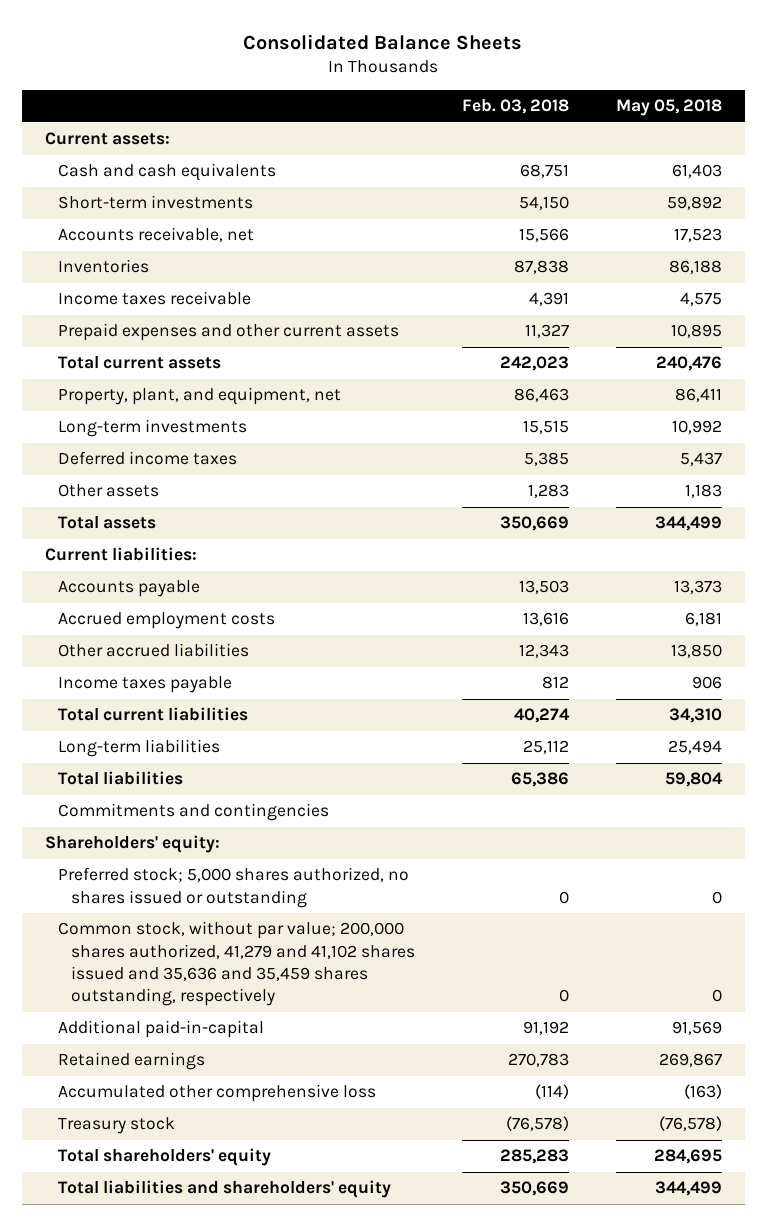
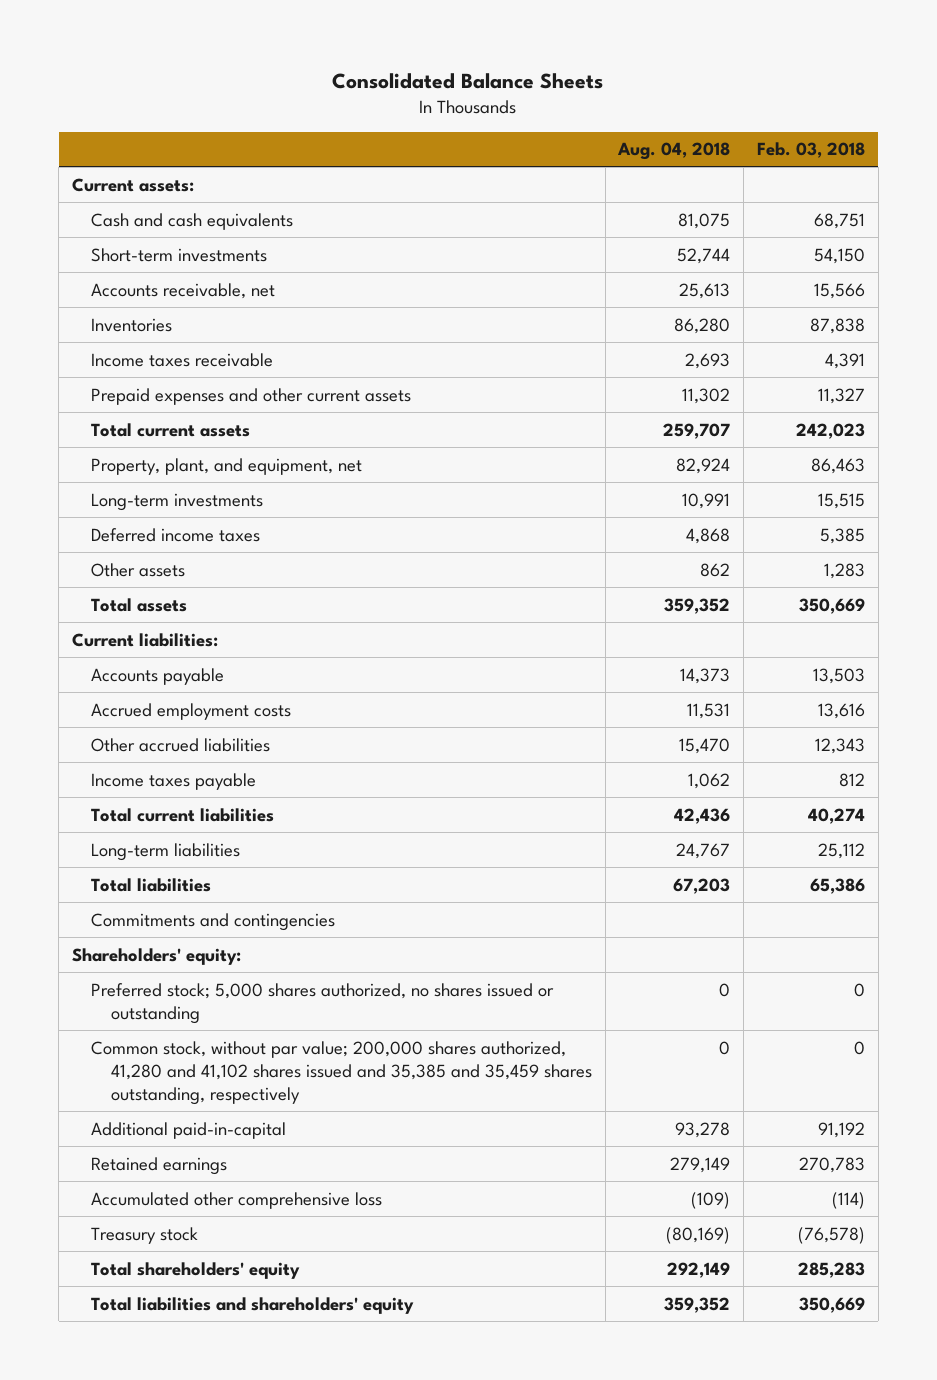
- | Feb. 03, 2018 | May 05, 2018
+ | Aug. 04, 2018 | Feb. 03, 2018
- Common stock, without par value; 200,000 shares authorized, 41,279 and 41,102 shares issued and 35,636 and 35,459 shares outstanding, respectively | 0 | 0
+ Common stock, without par value; 200,000 shares authorized, 41,280 and 41,102 shares issued and 35,385 and 35,459 shares outstanding, respectively | 0 | 0

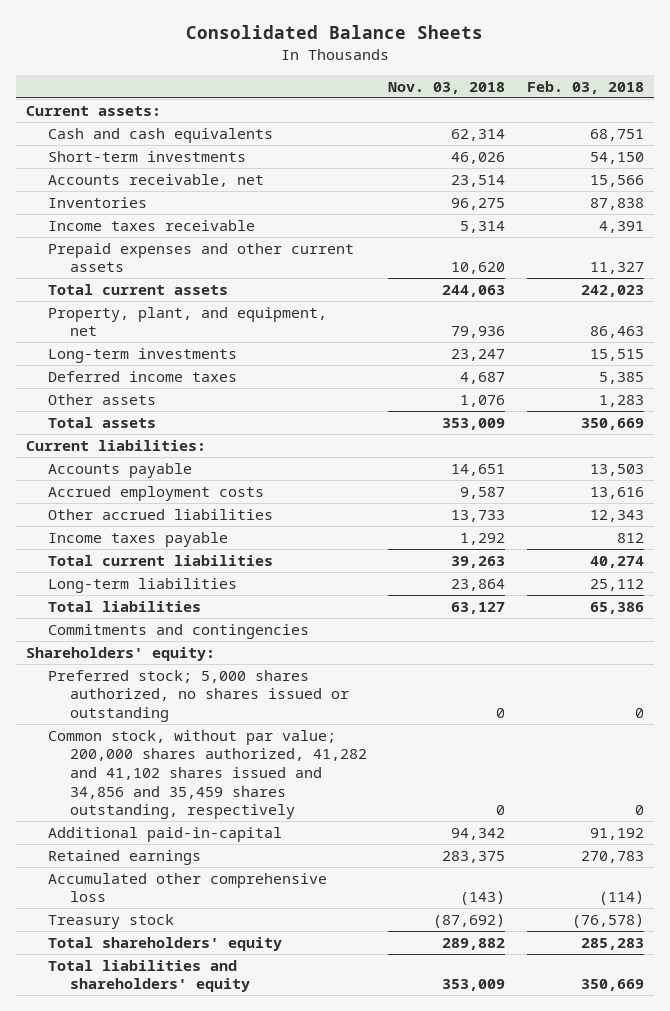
- | Aug. 04, 2018 | Feb. 03, 2018
+ | Nov. 03, 2018 | Feb. 03, 2018
- Common stock, without par value; 200,000 shares authorized, 41,280 and 41,102 shares issued and 35,385 and 35,459 shares outstanding, respectively | 0 | 0
+ Common stock, without par value; 200,000 shares authorized, 41,282 and 41,102 shares issued and 34,856 and 35,459 shares outstanding, respectively | 0 | 0

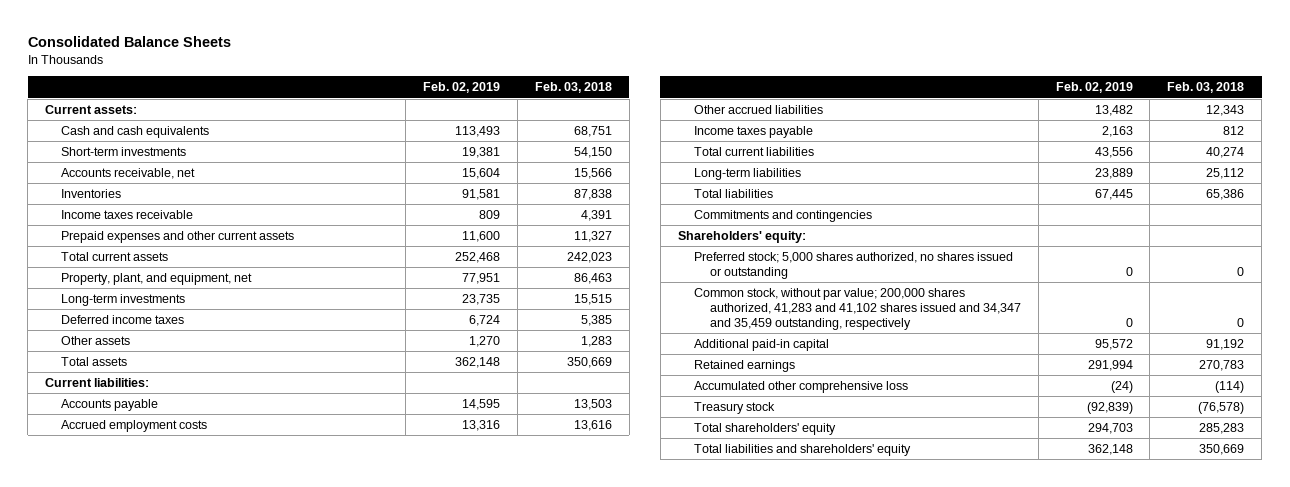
- | Nov. 03, 2018 | Feb. 03, 2018
+ | Feb. 02, 2019 | Feb. 03, 2018
- Common stock, without par value; 200,000 shares authorized, 41,282 and 41,102 shares issued and 34,856 and 35,459 shares outstanding, respectively | 0 | 0
- Additional paid-in-capital | 94,342 | 91,192
+ Common stock, without par value; 200,000 shares authorized, 41,283 and 41,102 shares issued and 34,347 and 35,459 outstanding, respectively | 0 | 0
+ Additional paid-in capital | 95,572 | 91,192

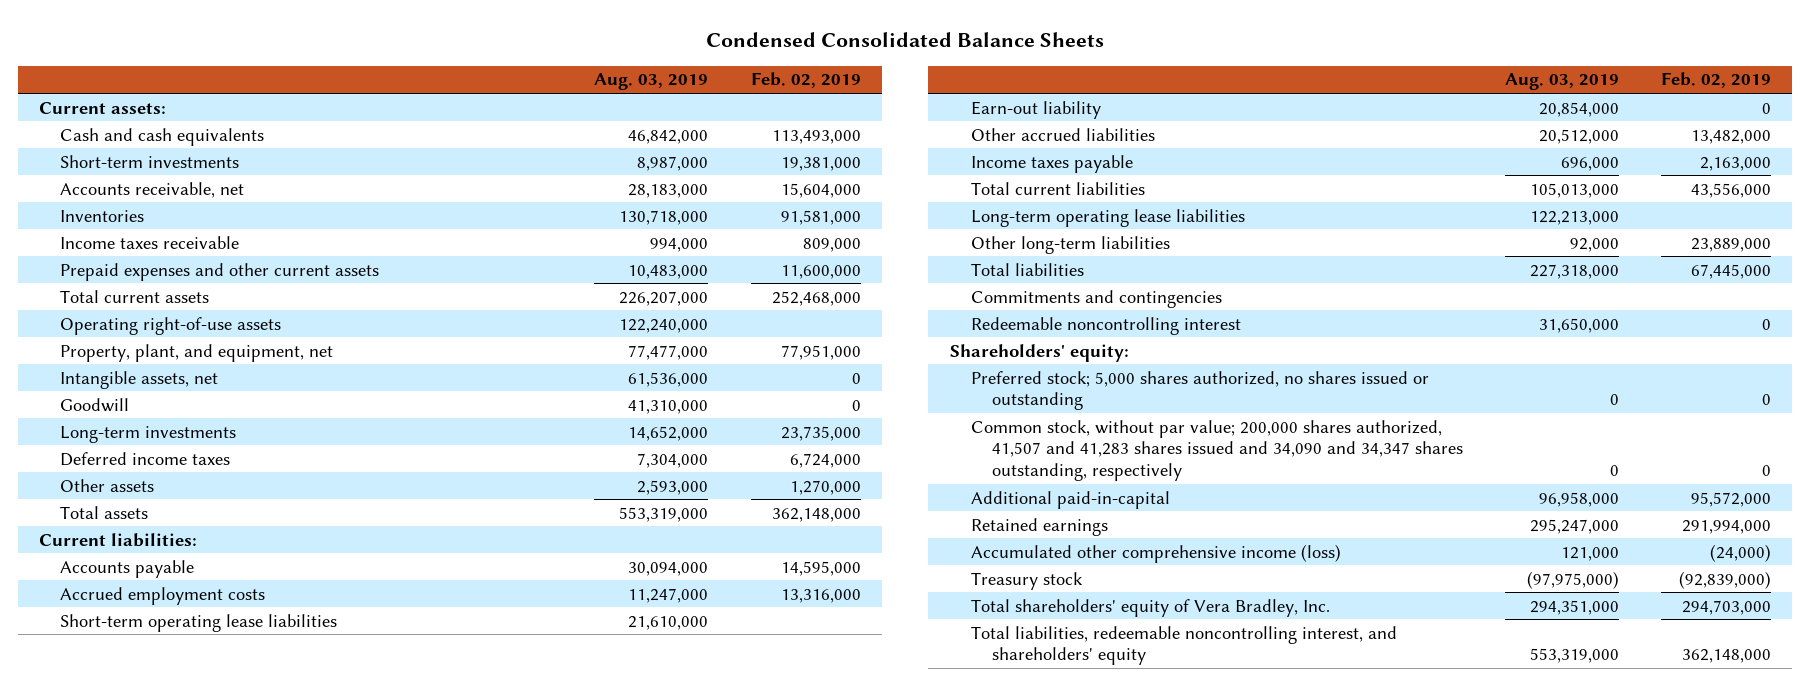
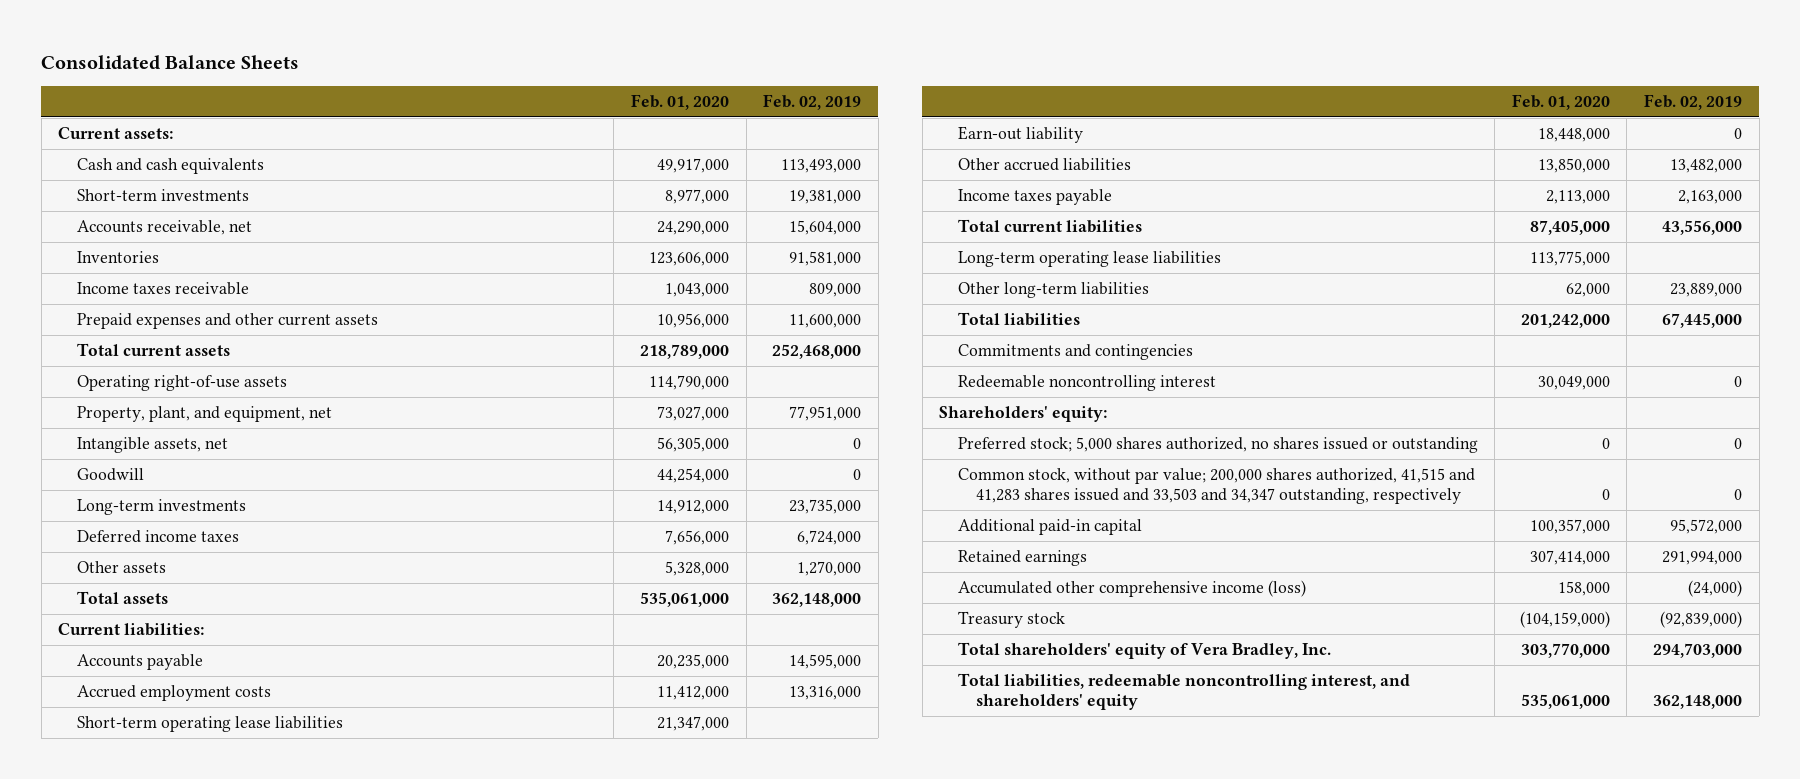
- Condensed Consolidated Balance Sheets
+ Consolidated Balance Sheets
- | Aug. 03, 2019 | Feb. 02, 2019
+ | Feb. 01, 2020 | Feb. 02, 2019
- Common stock, without par value; 200,000 shares authorized, 41,507 and 41,283 shares issued and 34,090 and 34,347 shares outstanding, respectively | 0 | 0
- Additional paid-in-capital | 96,958,000 | 95,572,000
+ Common stock, without par value; 200,000 shares authorized, 41,515 and 41,283 shares issued and 33,503 and 34,347 outstanding, respectively | 0 | 0
+ Additional paid-in capital | 100,357,000 | 95,572,000

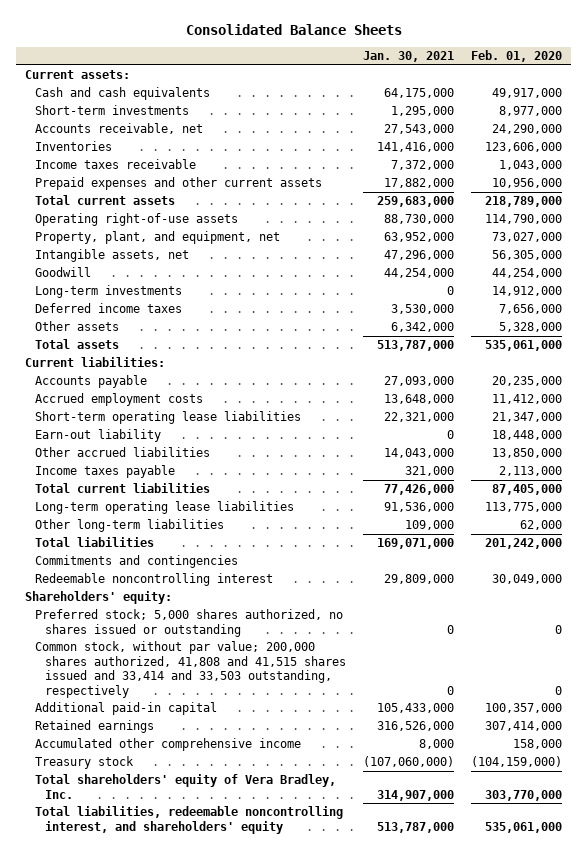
- | Feb. 01, 2020 | Feb. 02, 2019
+ | Jan. 30, 2021 | Feb. 01, 2020
- Common stock, without par value; 200,000 shares authorized, 41,515 and 41,283 shares issued and 33,503 and 34,347 outstanding, respectively | 0 | 0
+ Common stock, without par value; 200,000 shares authorized, 41,808 and 41,515 shares issued and 33,414 and 33,503 outstanding, respectively | 0 | 0
- Accumulated other comprehensive income (loss) | 158,000 | (24,000)
+ Accumulated other comprehensive income | 8,000 | 158,000

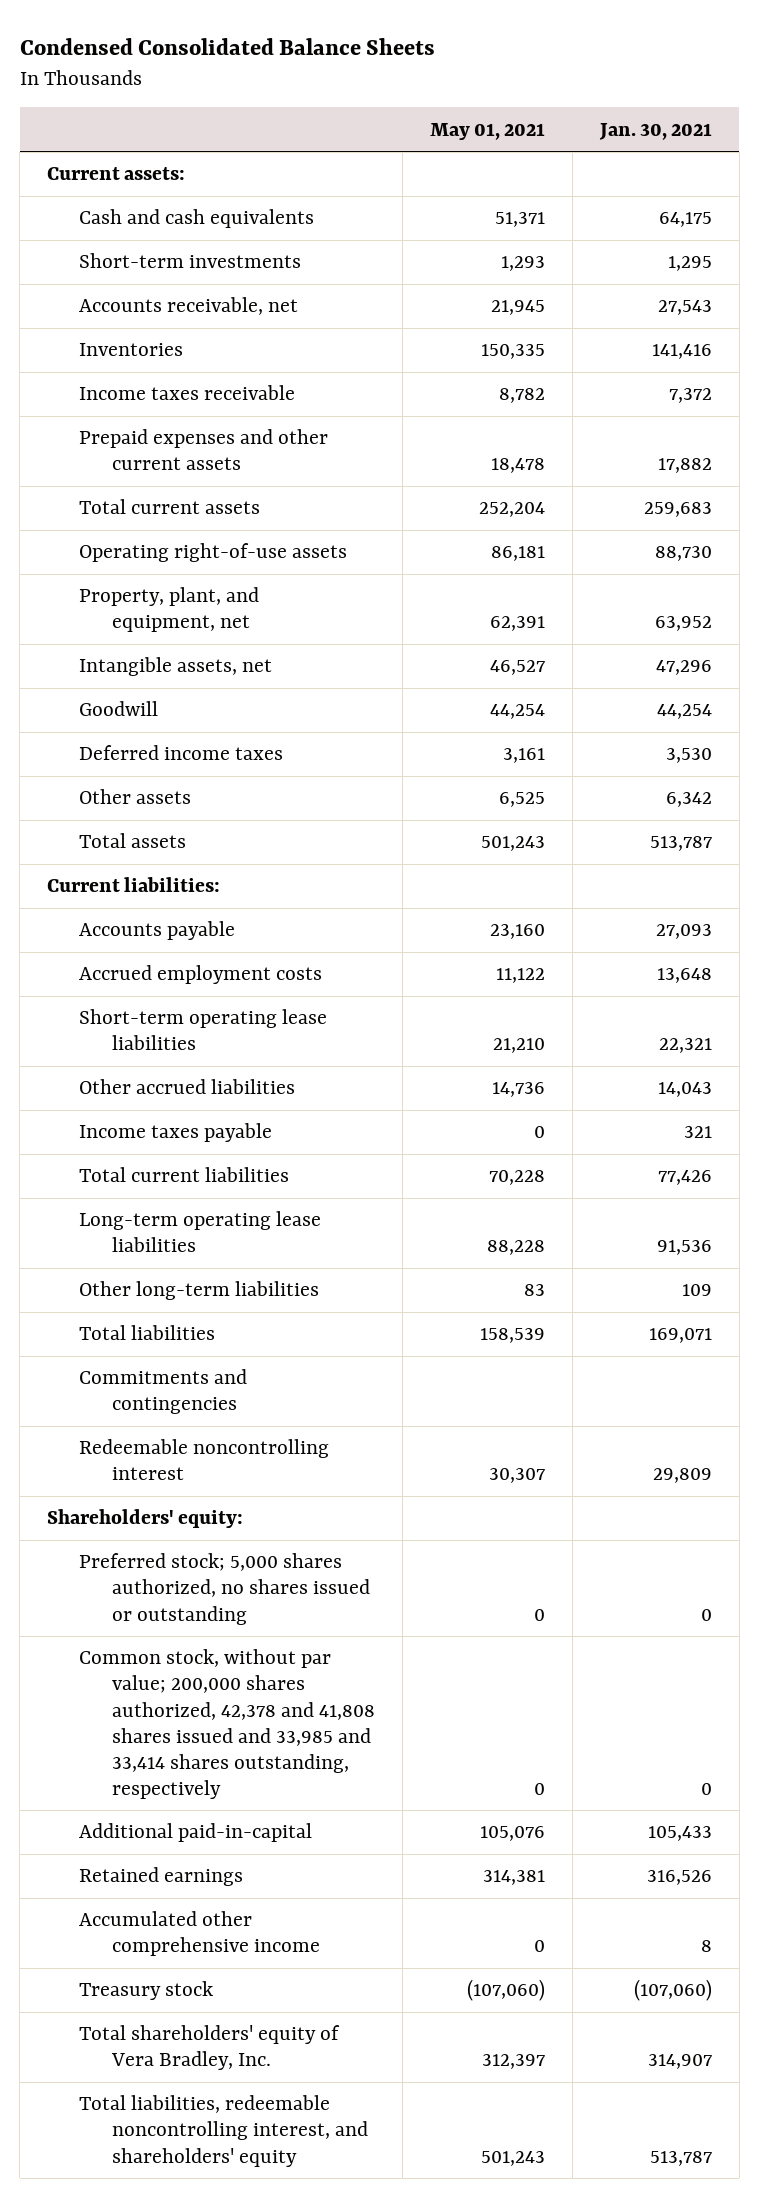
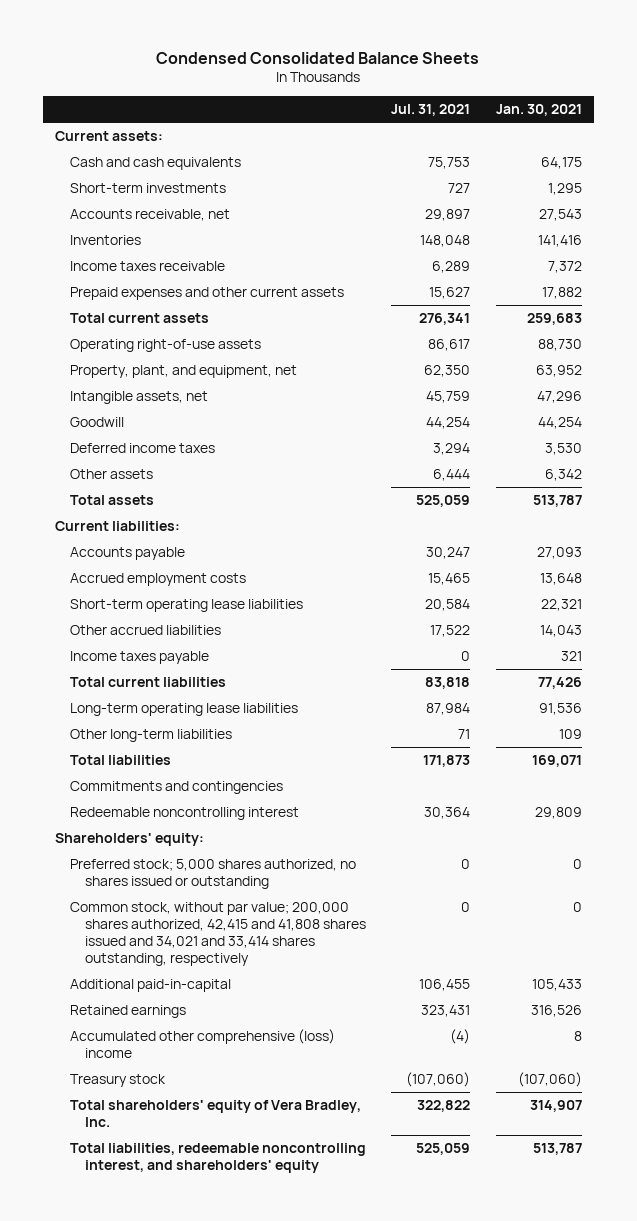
- | May 01, 2021 | Jan. 30, 2021
+ | Jul. 31, 2021 | Jan. 30, 2021
- Common stock, without par value; 200,000 shares authorized, 42,378 and 41,808 shares issued and 33,985 and 33,414 shares outstanding, respectively | 0 | 0
+ Common stock, without par value; 200,000 shares authorized, 42,415 and 41,808 shares issued and 34,021 and 33,414 shares outstanding, respectively | 0 | 0
- Accumulated other comprehensive income | 0 | 8
+ Accumulated other comprehensive (loss) income | (4) | 8

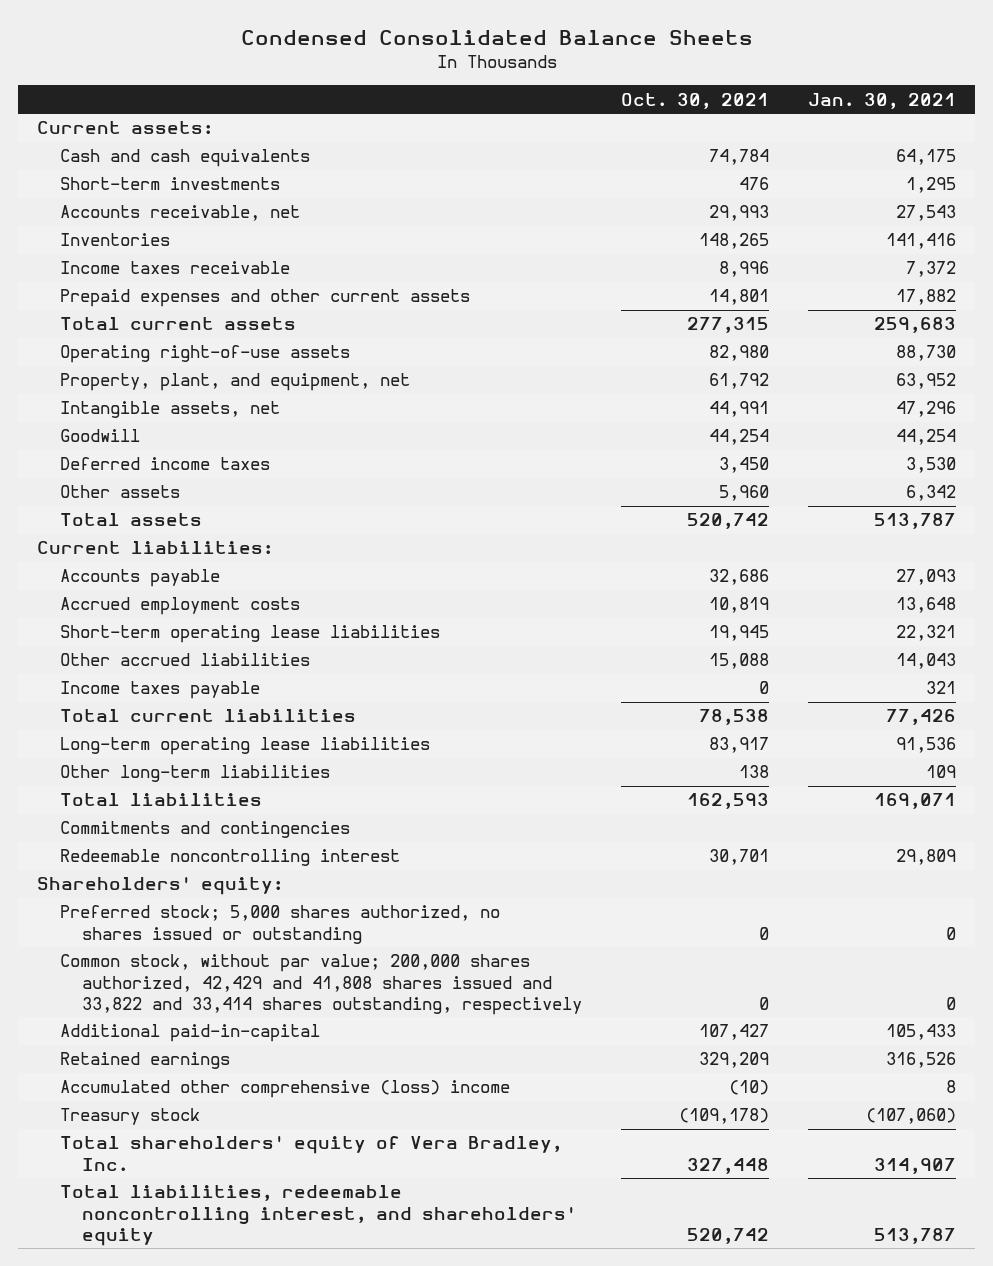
- | Jul. 31, 2021 | Jan. 30, 2021
+ | Oct. 30, 2021 | Jan. 30, 2021
- Common stock, without par value; 200,000 shares authorized, 42,415 and 41,808 shares issued and 34,021 and 33,414 shares outstanding, respectively | 0 | 0
+ Common stock, without par value; 200,000 shares authorized, 42,429 and 41,808 shares issued and 33,822 and 33,414 shares outstanding, respectively | 0 | 0

